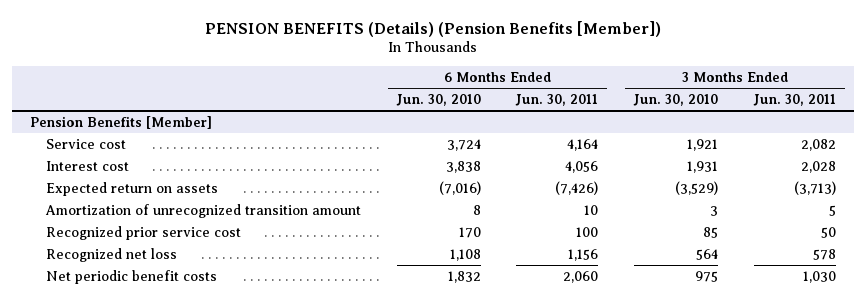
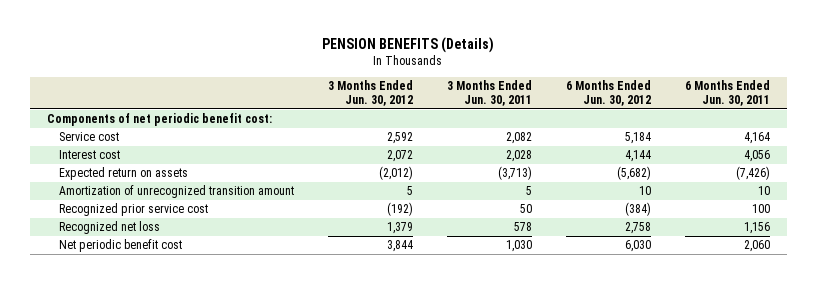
- PENSION BENEFITS (Details) (Pension Benefits [Member])
+ PENSION BENEFITS (Details)
- | 6 Months Ended Jun. 30, 2010 | 6 Months Ended Jun. 30, 2011 | 3 Months Ended Jun. 30, 2010 | 3 Months Ended Jun. 30, 2011
+ | 3 Months Ended Jun. 30, 2012 | 3 Months Ended Jun. 30, 2011 | 6 Months Ended Jun. 30, 2012 | 6 Months Ended Jun. 30, 2011
- Pension Benefits [Member]
+ Components of net periodic benefit cost:
- Net periodic benefit costs | 1,832 | 2,060 | 975 | 1,030
+ Net periodic benefit cost | 3,844 | 1,030 | 6,030 | 2,060

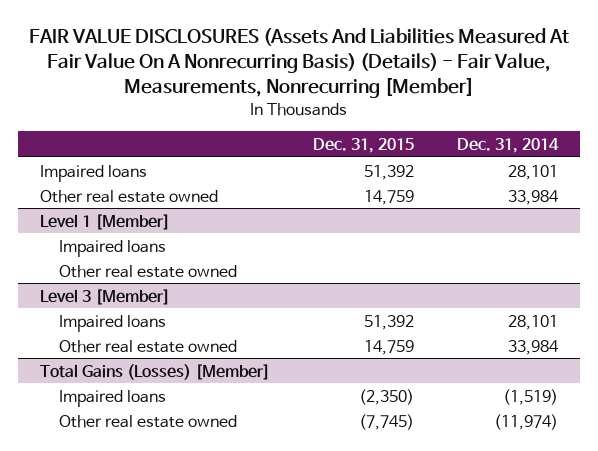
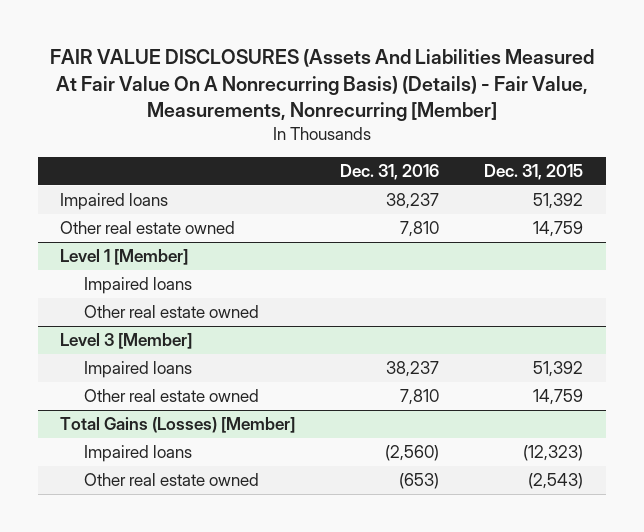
- | Dec. 31, 2015 | Dec. 31, 2014
+ | Dec. 31, 2016 | Dec. 31, 2015
@ Total Gains (Losses) [Member]
- Impaired loans | (2,350) | (1,519)
- Other real estate owned | (7,745) | (11,974)
+ Impaired loans | (2,560) | (12,323)
+ Other real estate owned | (653) | (2,543)

